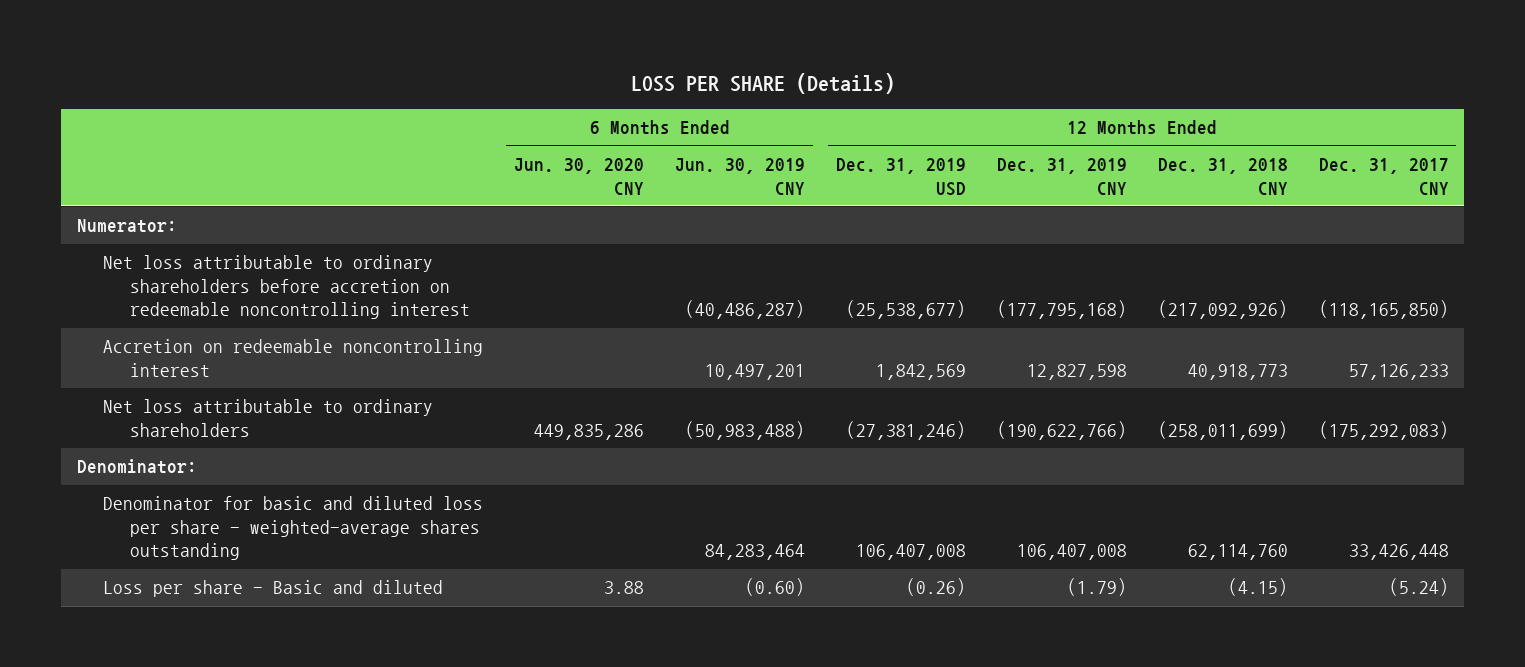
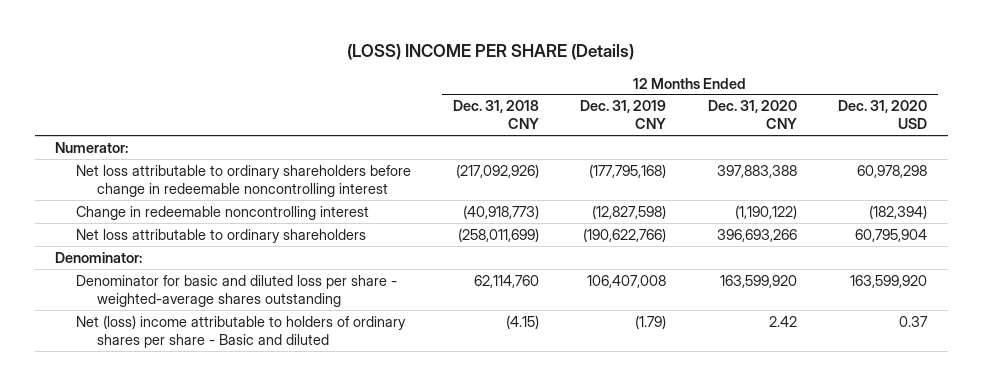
- LOSS PER SHARE (Details)
+ (LOSS) INCOME PER SHARE (Details)
- | 6 Months Ended Jun. 30, 2020 CNY | 6 Months Ended Jun. 30, 2019 CNY | 12 Months Ended Dec. 31, 2019 USD | 12 Months Ended Dec. 31, 2019 CNY | 12 Months Ended Dec. 31, 2018 CNY | 12 Months Ended Dec. 31, 2017 CNY
+ | 12 Months Ended Dec. 31, 2018 CNY | 12 Months Ended Dec. 31, 2019 CNY | 12 Months Ended Dec. 31, 2020 CNY | 12 Months Ended Dec. 31, 2020 USD
- Net loss attributable to ordinary shareholders before accretion on redeemable noncontrolling interest | | (40,486,287) | (25,538,677) | (177,795,168) | (217,092,926) | (118,165,850)
- Accretion on redeemable noncontrolling interest | | 10,497,201 | 1,842,569 | 12,827,598 | 40,918,773 | 57,126,233
+ Net loss attributable to ordinary shareholders before change in redeemable noncontrolling interest | (217,092,926) | (177,795,168) | 397,883,388 | 60,978,298
+ Change in redeemable noncontrolling interest | (40,918,773) | (12,827,598) | (1,190,122) | (182,394)
- Loss per share - Basic and diluted | 3.88 | (0.60) | (0.26) | (1.79) | (4.15) | (5.24)
+ Net (loss) income attributable to holders of ordinary shares per share - Basic and diluted | (4.15) | (1.79) | 2.42 | 0.37

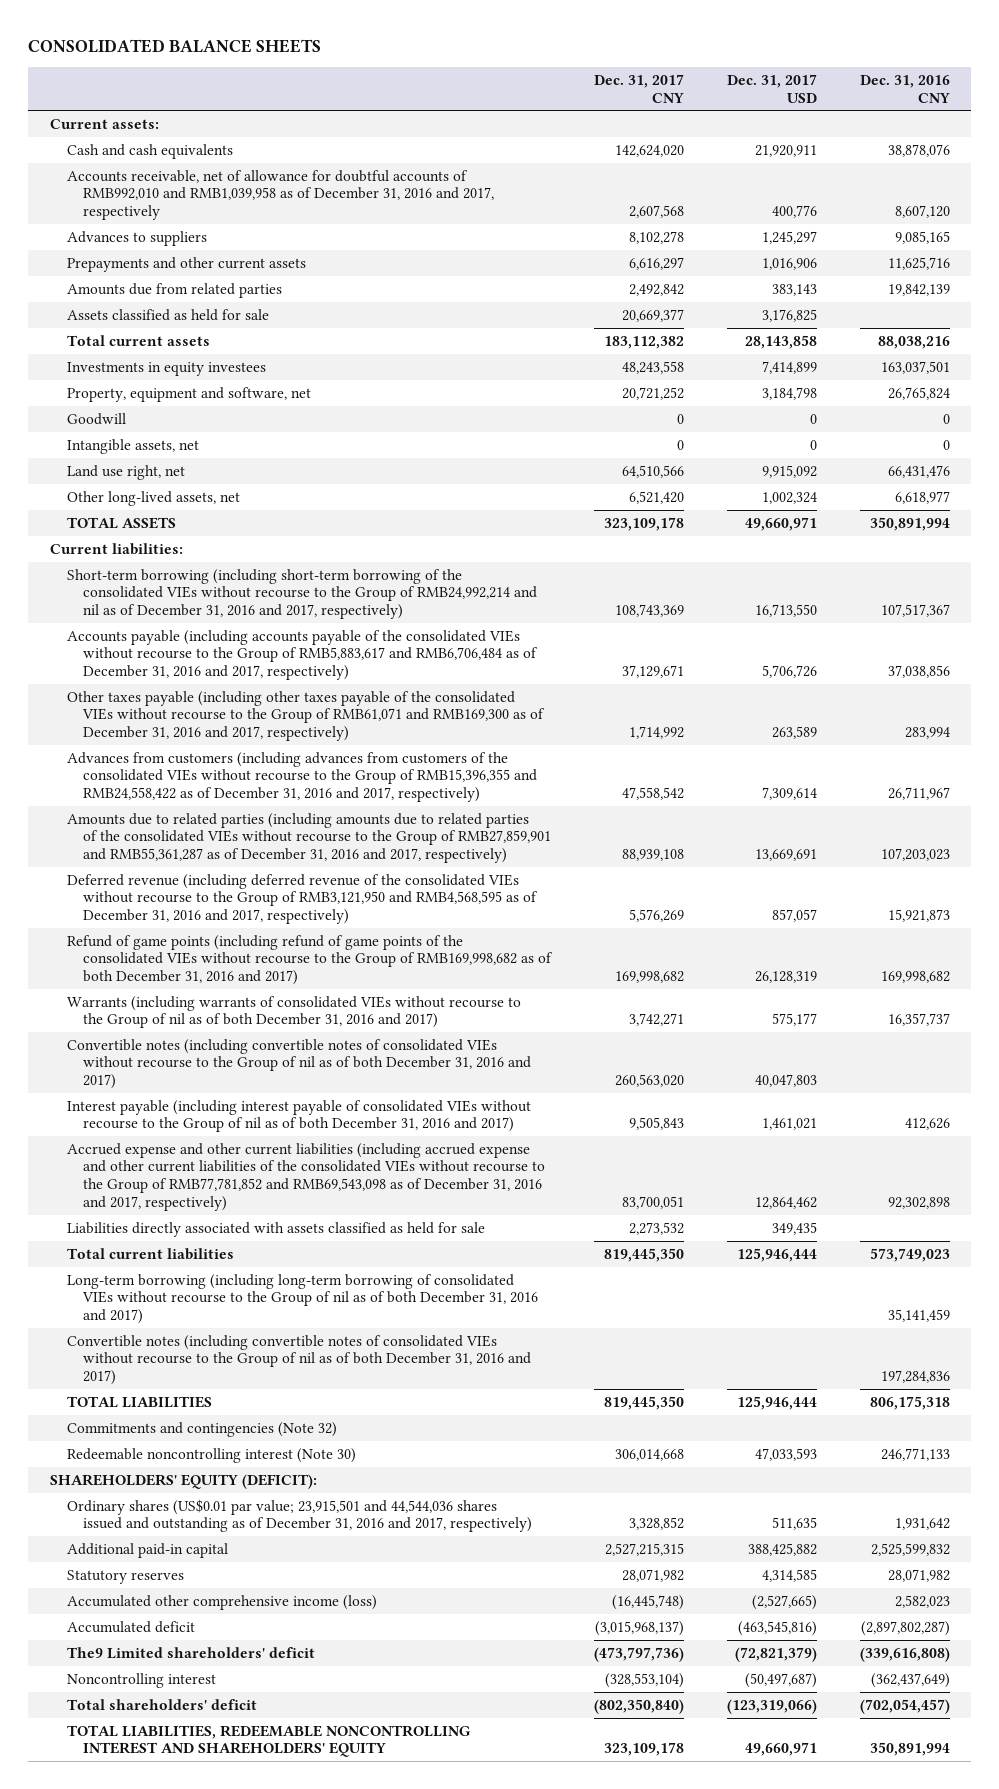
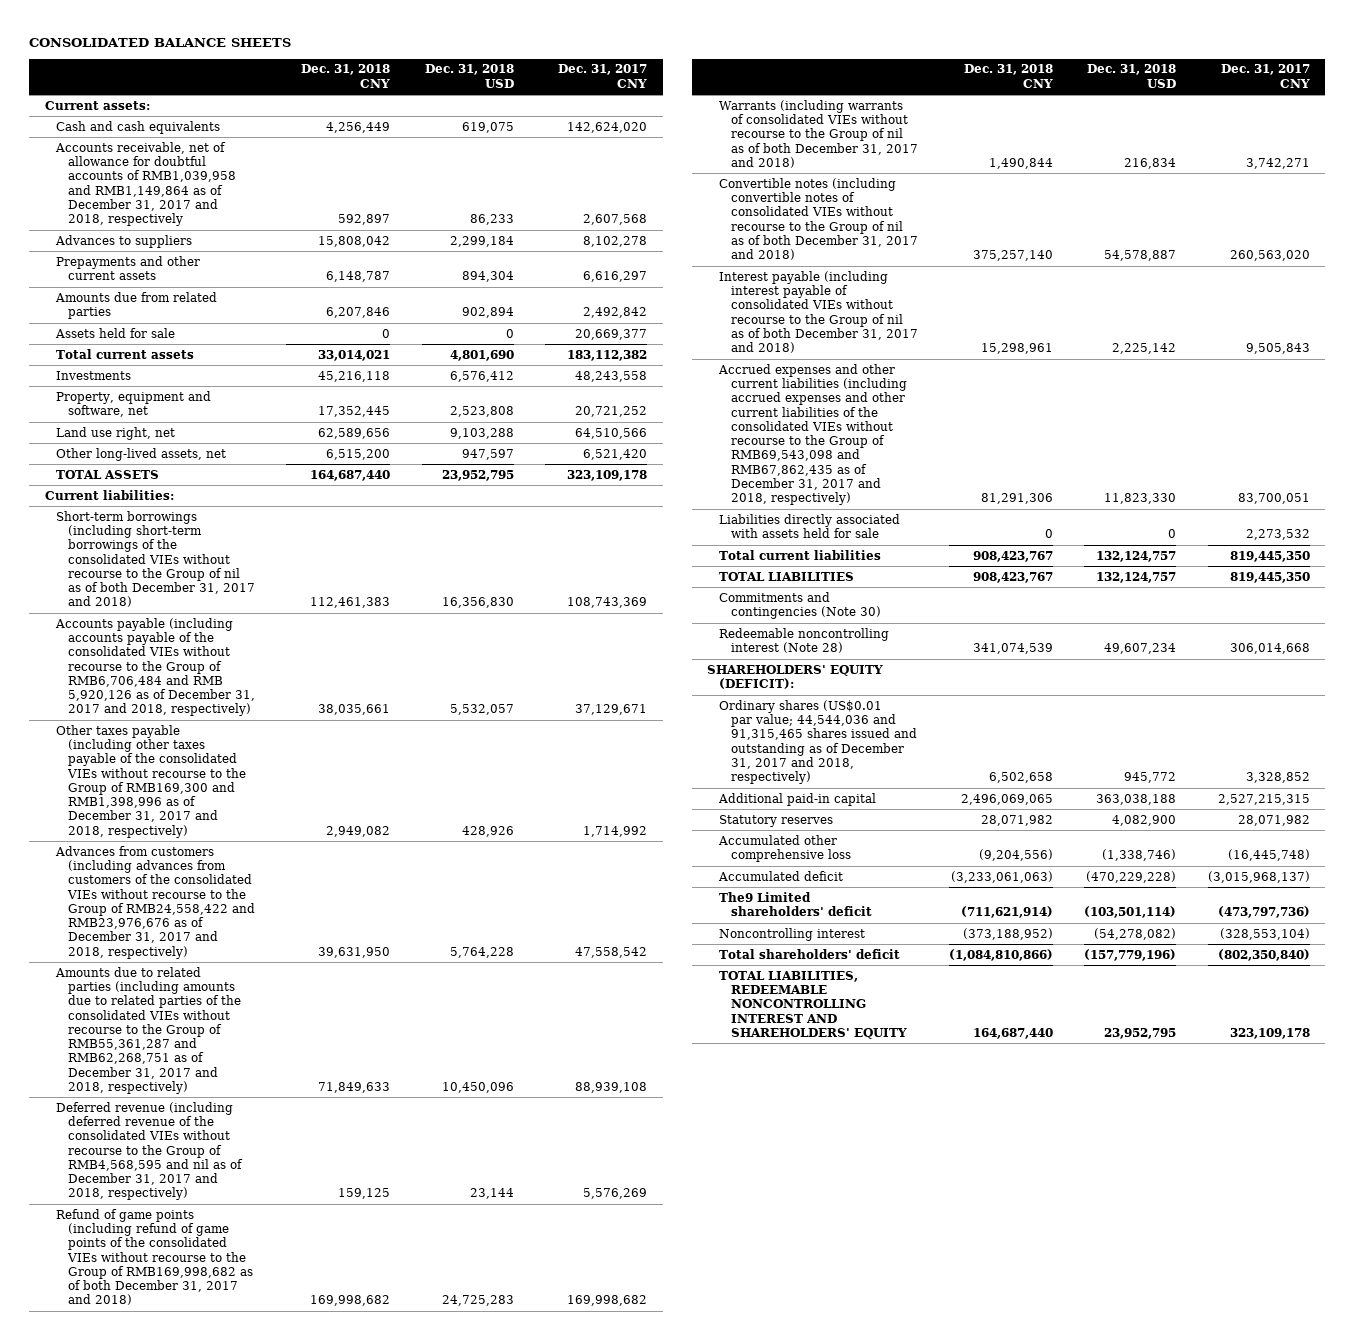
- | Dec. 31, 2017 CNY | Dec. 31, 2017 USD | Dec. 31, 2016 CNY
+ | Dec. 31, 2018 CNY | Dec. 31, 2018 USD | Dec. 31, 2017 CNY
- Accounts receivable, net of allowance for doubtful accounts of RMB992,010 and RMB1,039,958 as of December 31, 2016 and 2017, respectively | 2,607,568 | 400,776 | 8,607,120
+ Accounts receivable, net of allowance for doubtful accounts of RMB1,039,958 and RMB1,149,864 as of December 31, 2017 and 2018, respectively | 592,897 | 86,233 | 2,607,568
- Assets classified as held for sale | 20,669,377 | 3,176,825 |
+ Assets held for sale | 0 | 0 | 20,669,377
- Investments in equity investees | 48,243,558 | 7,414,899 | 163,037,501
+ Investments | 45,216,118 | 6,576,412 | 48,243,558
- Goodwill | 0 | 0 | 0
- Intangible assets, net | 0 | 0 | 0
- Short-term borrowing (including short-term borrowing of the consolidated VIEs without recourse to the Group of RMB24,992,214 and nil as of December 31, 2016 and 2017, respectively) | 108,743,369 | 16,713,550 | 107,517,367
- Accounts payable (including accounts payable of the consolidated VIEs without recourse to the Group of RMB5,883,617 and RMB6,706,484 as of December 31, 2016 and 2017, respectively) | 37,129,671 | 5,706,726 | 37,038,856
- Other taxes payable (including other taxes payable of the consolidated VIEs without recourse to the Group of RMB61,071 and RMB169,300 as of December 31, 2016 and 2017, respectively) | 1,714,992 | 263,589 | 283,994
- Advances from customers (including advances from customers of the consolidated VIEs without recourse to the Group of RMB15,396,355 and RMB24,558,422 as of December 31, 2016 and 2017, respectively) | 47,558,542 | 7,309,614 | 26,711,967
- Amounts due to related parties (including amounts due to related parties of the consolidated VIEs without recourse to the Group of RMB27,859,901 and RMB55,361,287 as of December 31, 2016 and 2017, respectively) | 88,939,108 | 13,669,691 | 107,203,023
- Deferred revenue (including deferred revenue of the consolidated VIEs without recourse to the Group of RMB3,121,950 and RMB4,568,595 as of December 31, 2016 and 2017, respectively) | 5,576,269 | 857,057 | 15,921,873
- Refund of game points (including refund of game points of the consolidated VIEs without recourse to the Group of RMB169,998,682 as of both December 31, 2016 and 2017) | 169,998,682 | 26,128,319 | 169,998,682
- Warrants (including warrants of consolidated VIEs without recourse to the Group of nil as of both December 31, 2016 and 2017) | 3,742,271 | 575,177 | 16,357,737
- Convertible notes (including convertible notes of consolidated VIEs without recourse to the Group of nil as of both December 31, 2016 and 2017) | 260,563,020 | 40,047,803 |
- Interest payable (including interest payable of consolidated VIEs without recourse to the Group of nil as of both December 31, 2016 and 2017) | 9,505,843 | 1,461,021 | 412,626
- Accrued expense and other current liabilities (including accrued expense and other current liabilities of the consolidated VIEs without recourse to the Group of RMB77,781,852 and RMB69,543,098 as of December 31, 2016 and 2017, respectively) | 83,700,051 | 12,864,462 | 92,302,898
- Liabilities directly associated with assets classified as held for sale | 2,273,532 | 349,435 |
+ Short-term borrowings (including short-term borrowings of the consolidated VIEs without recourse to the Group of nil as of both December 31, 2017 and 2018) | 112,461,383 | 16,356,830 | 108,743,369
+ Accounts payable (including accounts payable of the consolidated VIEs without recourse to the Group of RMB6,706,484 and RMB 5,920,126 as of December 31, 2017 and 2018, respectively) | 38,035,661 | 5,532,057 | 37,129,671
+ Other taxes payable (including other taxes payable of the consolidated VIEs without recourse to the Group of RMB169,300 and RMB1,398,996 as of December 31, 2017 and 2018, respectively) | 2,949,082 | 428,926 | 1,714,992
+ Advances from customers (including advances from customers of the consolidated VIEs without recourse to the Group of RMB24,558,422 and RMB23,976,676 as of December 31, 2017 and 2018, respectively) | 39,631,950 | 5,764,228 | 47,558,542
+ Amounts due to related parties (including amounts due to related parties of the consolidated VIEs without recourse to the Group of RMB55,361,287 and RMB62,268,751 as of December 31, 2017 and 2018, respectively) | 71,849,633 | 10,450,096 | 88,939,108
+ Deferred revenue (including deferred revenue of the consolidated VIEs without recourse to the Group of RMB4,568,595 and nil as of December 31, 2017 and 2018, respectively) | 159,125 | 23,144 | 5,576,269
+ Refund of game points (including refund of game points of the consolidated VIEs without recourse to the Group of RMB169,998,682 as of both December 31, 2017 and 2018) | 169,998,682 | 24,725,283 | 169,998,682
+ Warrants (including warrants of consolidated VIEs without recourse to the Group of nil as of both December 31, 2017 and 2018) | 1,490,844 | 216,834 | 3,742,271
+ Convertible notes (including convertible notes of consolidated VIEs without recourse to the Group of nil as of both December 31, 2017 and 2018) | 375,257,140 | 54,578,887 | 260,563,020
+ Interest payable (including interest payable of consolidated VIEs without recourse to the Group of nil as of both December 31, 2017 and 2018) | 15,298,961 | 2,225,142 | 9,505,843
+ Accrued expenses and other current liabilities (including accrued expenses and other current liabilities of the consolidated VIEs without recourse to the Group of RMB69,543,098 and RMB67,862,435 as of December 31, 2017 and 2018, respectively) | 81,291,306 | 11,823,330 | 83,700,051
+ Liabilities directly associated with assets held for sale | 0 | 0 | 2,273,532
- Long-term borrowing (including long-term borrowing of consolidated VIEs without recourse to the Group of nil as of both December 31, 2016 and 2017) | | | 35,141,459
- Convertible notes (including convertible notes of consolidated VIEs without recourse to the Group of nil as of both December 31, 2016 and 2017) | | | 197,284,836
- Commitments and contingencies (Note 32)
- Redeemable noncontrolling interest (Note 30) | 306,014,668 | 47,033,593 | 246,771,133
+ Commitments and contingencies (Note 30)
+ Redeemable noncontrolling interest (Note 28) | 341,074,539 | 49,607,234 | 306,014,668
- Ordinary shares (US$0.01 par value; 23,915,501 and 44,544,036 shares issued and outstanding as of December 31, 2016 and 2017, respectively) | 3,328,852 | 511,635 | 1,931,642
+ Ordinary shares (US$0.01 par value; 44,544,036 and 91,315,465 shares issued and outstanding as of December 31, 2017 and 2018, respectively) | 6,502,658 | 945,772 | 3,328,852
- Accumulated other comprehensive income (loss) | (16,445,748) | (2,527,665) | 2,582,023
+ Accumulated other comprehensive loss | (9,204,556) | (1,338,746) | (16,445,748)

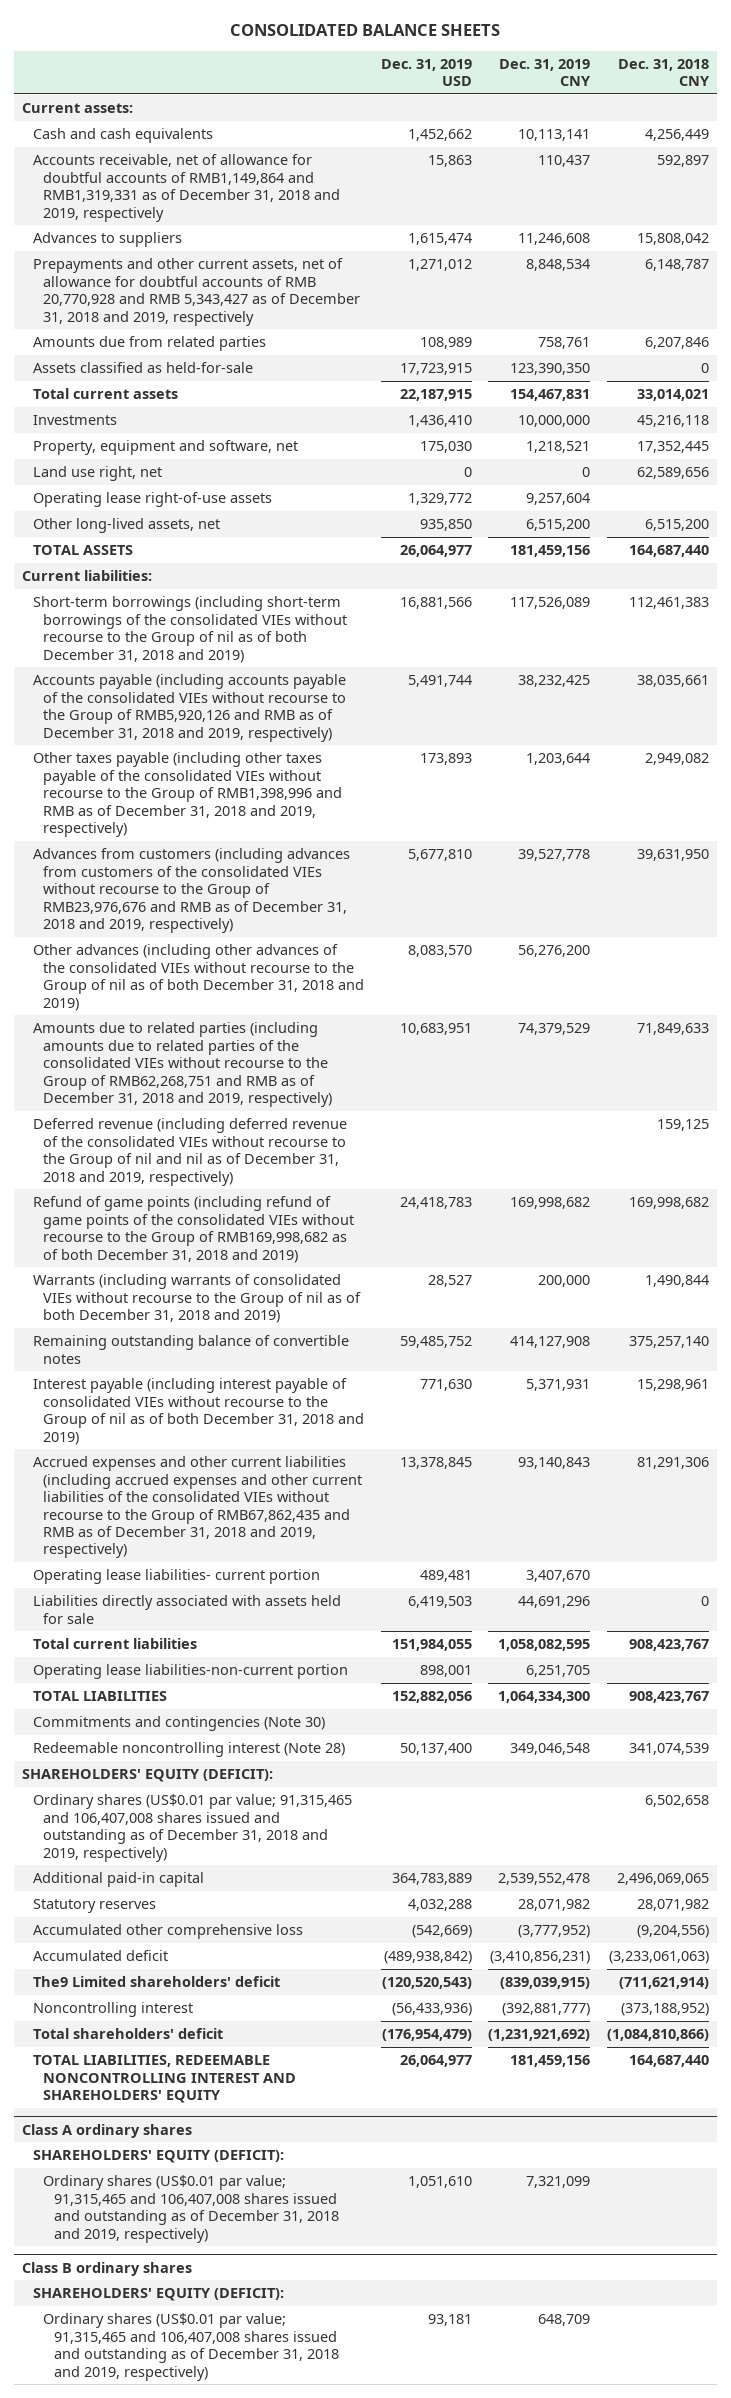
- | Dec. 31, 2018 CNY | Dec. 31, 2018 USD | Dec. 31, 2017 CNY
+ | Dec. 31, 2019 USD | Dec. 31, 2019 CNY | Dec. 31, 2018 CNY
- Accounts receivable, net of allowance for doubtful accounts of RMB1,039,958 and RMB1,149,864 as of December 31, 2017 and 2018, respectively | 592,897 | 86,233 | 2,607,568
+ Accounts receivable, net of allowance for doubtful accounts of RMB1,149,864 and RMB1,319,331 as of December 31, 2018 and 2019, respectively | 15,863 | 110,437 | 592,897
- Prepayments and other current assets | 6,148,787 | 894,304 | 6,616,297
+ Prepayments and other current assets, net of allowance for doubtful accounts of RMB 20,770,928 and RMB 5,343,427 as of December 31, 2018 and 2019, respectively | 1,271,012 | 8,848,534 | 6,148,787
- Assets held for sale | 0 | 0 | 20,669,377
+ Assets classified as held-for-sale | 17,723,915 | 123,390,350 | 0
+ Operating lease right-of-use assets | 1,329,772 | 9,257,604 |
- Short-term borrowings (including short-term borrowings of the consolidated VIEs without recourse to the Group of nil as of both December 31, 2017 and 2018) | 112,461,383 | 16,356,830 | 108,743,369
- Accounts payable (including accounts payable of the consolidated VIEs without recourse to the Group of RMB6,706,484 and RMB 5,920,126 as of December 31, 2017 and 2018, respectively) | 38,035,661 | 5,532,057 | 37,129,671
- Other taxes payable (including other taxes payable of the consolidated VIEs without recourse to the Group of RMB169,300 and RMB1,398,996 as of December 31, 2017 and 2018, respectively) | 2,949,082 | 428,926 | 1,714,992
- Advances from customers (including advances from customers of the consolidated VIEs without recourse to the Group of RMB24,558,422 and RMB23,976,676 as of December 31, 2017 and 2018, respectively) | 39,631,950 | 5,764,228 | 47,558,542
- Amounts due to related parties (including amounts due to related parties of the consolidated VIEs without recourse to the Group of RMB55,361,287 and RMB62,268,751 as of December 31, 2017 and 2018, respectively) | 71,849,633 | 10,450,096 | 88,939,108
- Deferred revenue (including deferred revenue of the consolidated VIEs without recourse to the Group of RMB4,568,595 and nil as of December 31, 2017 and 2018, respectively) | 159,125 | 23,144 | 5,576,269
- Refund of game points (including refund of game points of the consolidated VIEs without recourse to the Group of RMB169,998,682 as of both December 31, 2017 and 2018) | 169,998,682 | 24,725,283 | 169,998,682
- Warrants (including warrants of consolidated VIEs without recourse to the Group of nil as of both December 31, 2017 and 2018) | 1,490,844 | 216,834 | 3,742,271
- Convertible notes (including convertible notes of consolidated VIEs without recourse to the Group of nil as of both December 31, 2017 and 2018) | 375,257,140 | 54,578,887 | 260,563,020
- Interest payable (including interest payable of consolidated VIEs without recourse to the Group of nil as of both December 31, 2017 and 2018) | 15,298,961 | 2,225,142 | 9,505,843
- Accrued expenses and other current liabilities (including accrued expenses and other current liabilities of the consolidated VIEs without recourse to the Group of RMB69,543,098 and RMB67,862,435 as of December 31, 2017 and 2018, respectively) | 81,291,306 | 11,823,330 | 83,700,051
+ Short-term borrowings (including short-term borrowings of the consolidated VIEs without recourse to the Group of nil as of both December 31, 2018 and 2019) | 16,881,566 | 117,526,089 | 112,461,383
+ Accounts payable (including accounts payable of the consolidated VIEs without recourse to the Group of RMB5,920,126 and RMB as of December 31, 2018 and 2019, respectively) | 5,491,744 | 38,232,425 | 38,035,661
+ Other taxes payable (including other taxes payable of the consolidated VIEs without recourse to the Group of RMB1,398,996 and RMB as of December 31, 2018 and 2019, respectively) | 173,893 | 1,203,644 | 2,949,082
+ Advances from customers (including advances from customers of the consolidated VIEs without recourse to the Group of RMB23,976,676 and RMB as of December 31, 2018 and 2019, respectively) | 5,677,810 | 39,527,778 | 39,631,950
+ Other advances (including other advances of the consolidated VIEs without recourse to the Group of nil as of both December 31, 2018 and 2019) | 8,083,570 | 56,276,200 |
+ Amounts due to related parties (including amounts due to related parties of the consolidated VIEs without recourse to the Group of RMB62,268,751 and RMB as of December 31, 2018 and 2019, respectively) | 10,683,951 | 74,379,529 | 71,849,633
+ Deferred revenue (including deferred revenue of the consolidated VIEs without recourse to the Group of nil and nil as of December 31, 2018 and 2019, respectively) | | | 159,125
+ Refund of game points (including refund of game points of the consolidated VIEs without recourse to the Group of RMB169,998,682 as of both December 31, 2018 and 2019) | 24,418,783 | 169,998,682 | 169,998,682
+ Warrants (including warrants of consolidated VIEs without recourse to the Group of nil as of both December 31, 2018 and 2019) | 28,527 | 200,000 | 1,490,844
+ Remaining outstanding balance of convertible notes | 59,485,752 | 414,127,908 | 375,257,140
+ Interest payable (including interest payable of consolidated VIEs without recourse to the Group of nil as of both December 31, 2018 and 2019) | 771,630 | 5,371,931 | 15,298,961
+ Accrued expenses and other current liabilities (including accrued expenses and other current liabilities of the consolidated VIEs without recourse to the Group of RMB67,862,435 and RMB as of December 31, 2018 and 2019, respectively) | 13,378,845 | 93,140,843 | 81,291,306
+ Operating lease liabilities- current portion | 489,481 | 3,407,670 |
+ Operating lease liabilities-non-current portion | 898,001 | 6,251,705 |
- Ordinary shares (US$0.01 par value; 44,544,036 and 91,315,465 shares issued and outstanding as of December 31, 2017 and 2018, respectively) | 6,502,658 | 945,772 | 3,328,852
+ Ordinary shares (US$0.01 par value; 91,315,465 and 106,407,008 shares issued and outstanding as of December 31, 2018 and 2019, respectively) | | | 6,502,658
+ Class A ordinary shares
+ SHAREHOLDERS' EQUITY (DEFICIT):
+ Ordinary shares (US$0.01 par value; 91,315,465 and 106,407,008 shares issued and outstanding as of December 31, 2018 and 2019, respectively) | 1,051,610 | 7,321,099 |
+ Class B ordinary shares
+ SHAREHOLDERS' EQUITY (DEFICIT):
+ Ordinary shares (US$0.01 par value; 91,315,465 and 106,407,008 shares issued and outstanding as of December 31, 2018 and 2019, respectively) | 93,181 | 648,709 |

